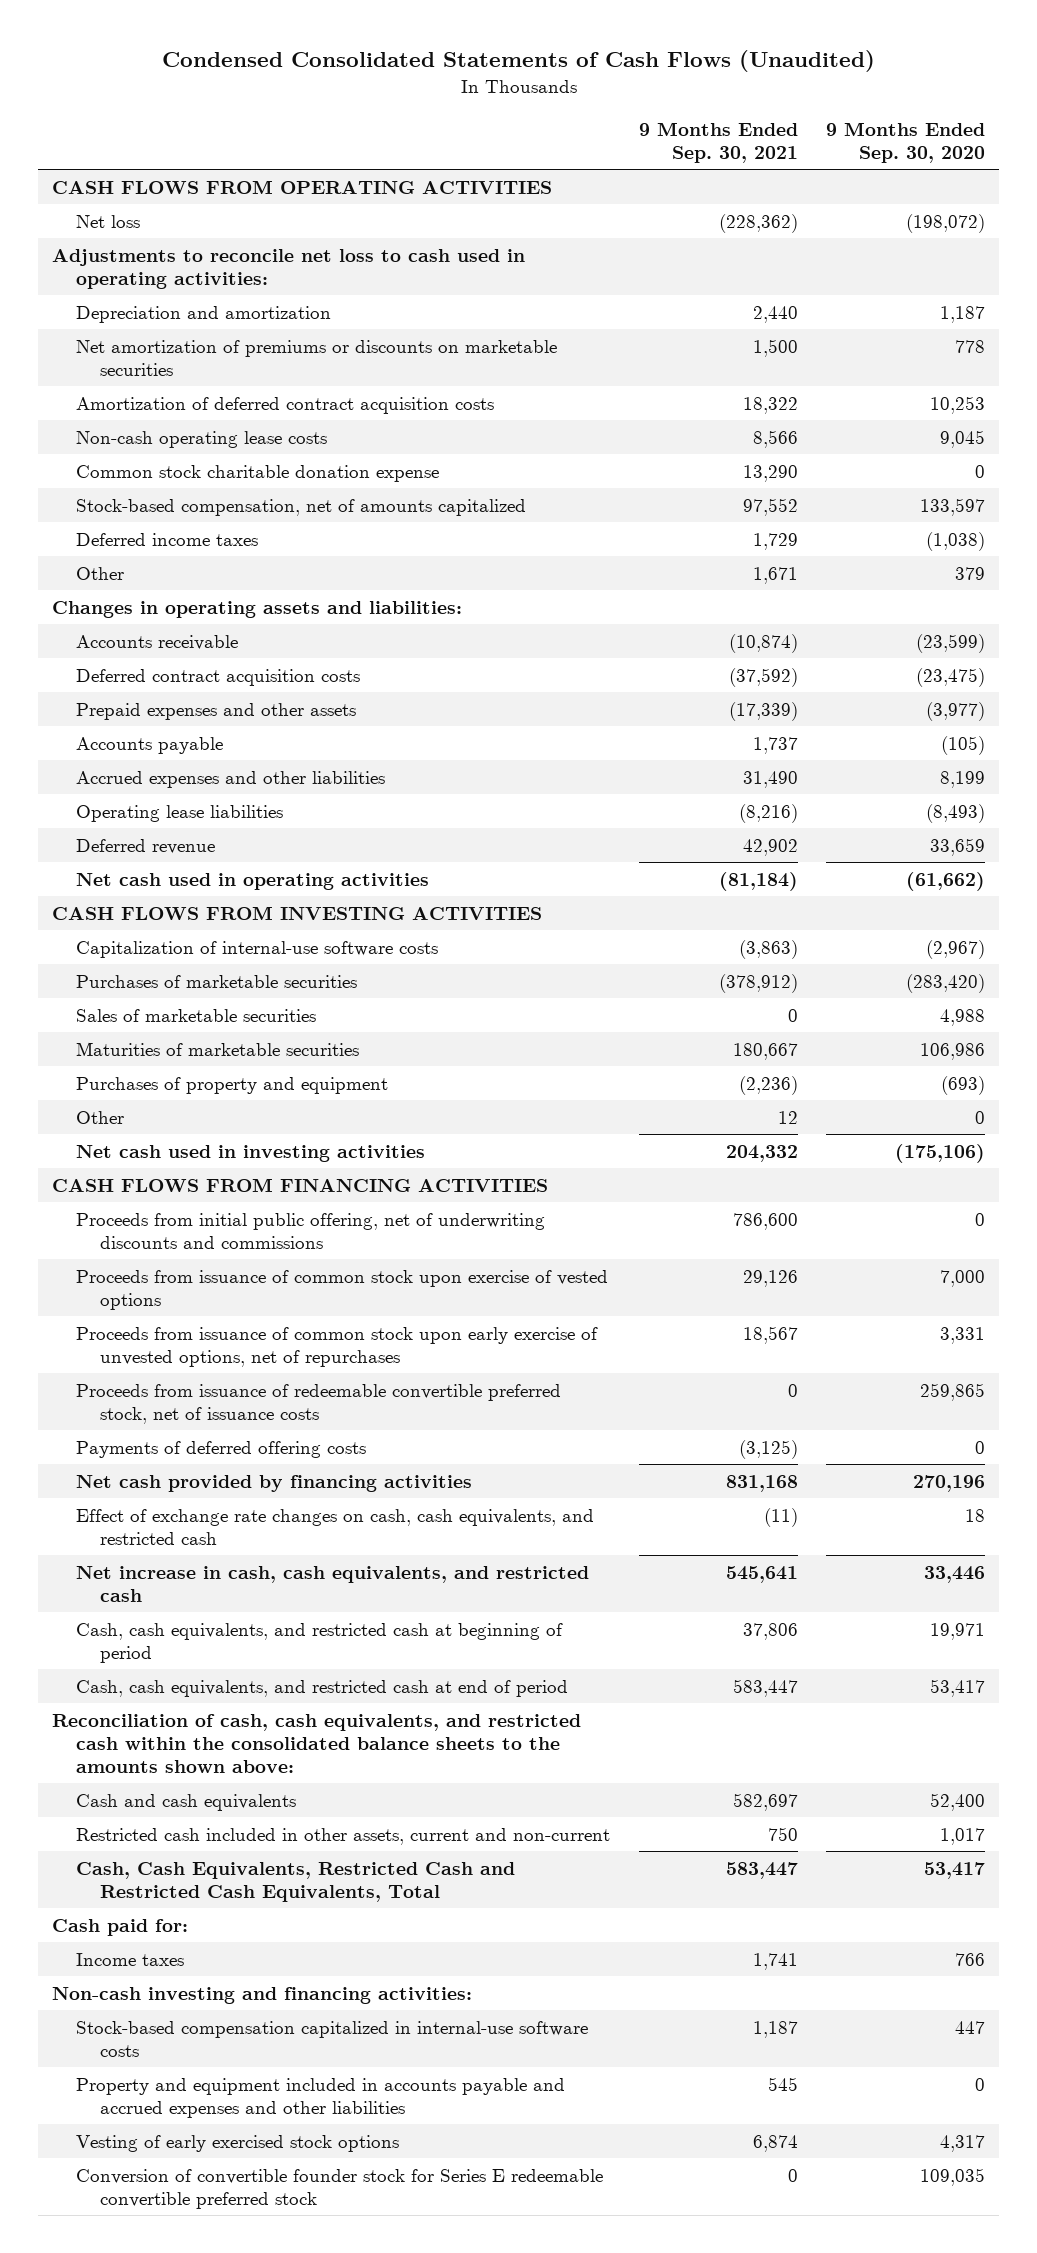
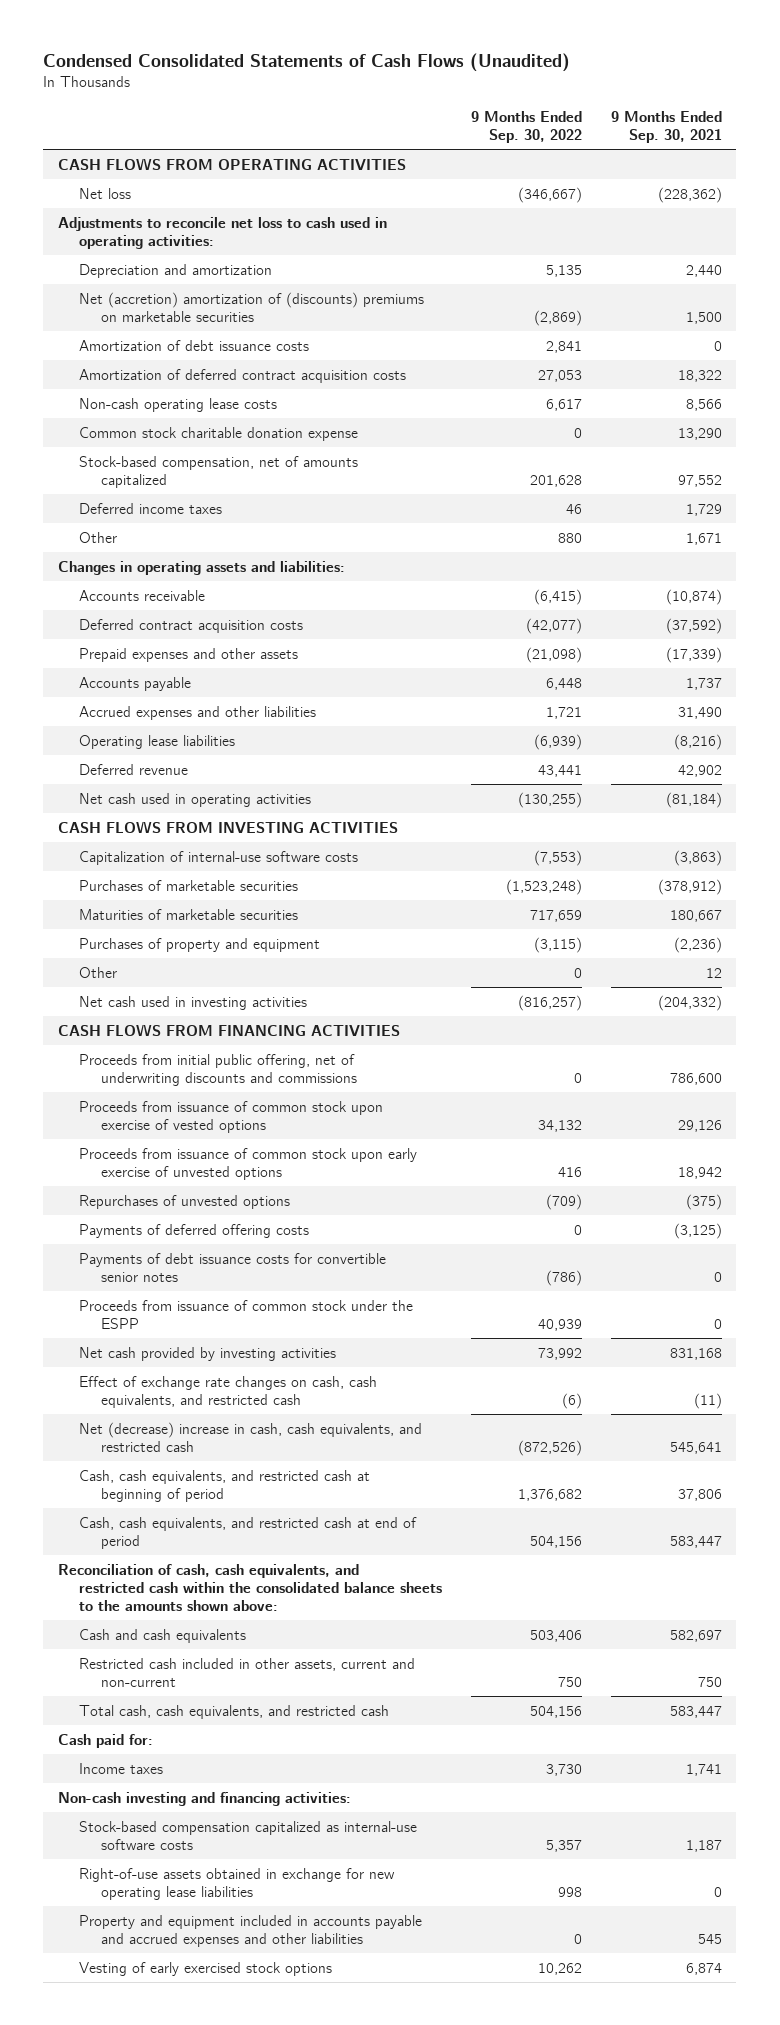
- | 9 Months Ended Sep. 30, 2021 | 9 Months Ended Sep. 30, 2020
+ | 9 Months Ended Sep. 30, 2022 | 9 Months Ended Sep. 30, 2021
- Net amortization of premiums or discounts on marketable securities | 1,500 | 778
+ Net (accretion) amortization of (discounts) premiums on marketable securities | (2,869) | 1,500
+ Amortization of debt issuance costs | 2,841 | 0
- Sales of marketable securities | 0 | 4,988
- Net cash used in investing activities | 204,332 | (175,106)
+ Net cash used in investing activities | (816,257) | (204,332)
- Proceeds from issuance of common stock upon early exercise of unvested options, net of repurchases | 18,567 | 3,331
- Proceeds from issuance of redeemable convertible preferred stock, net of issuance costs | 0 | 259,865
+ Proceeds from issuance of common stock upon early exercise of unvested options | 416 | 18,942
+ Repurchases of unvested options | (709) | (375)
- Net cash provided by financing activities | 831,168 | 270,196
+ Payments of debt issuance costs for convertible senior notes | (786) | 0
+ Proceeds from issuance of common stock under the ESPP | 40,939 | 0
+ Net cash provided by investing activities | 73,992 | 831,168
- Net increase in cash, cash equivalents, and restricted cash | 545,641 | 33,446
+ Net (decrease) increase in cash, cash equivalents, and restricted cash | (872,526) | 545,641
- Cash, Cash Equivalents, Restricted Cash and Restricted Cash Equivalents, Total | 583,447 | 53,417
+ Total cash, cash equivalents, and restricted cash | 504,156 | 583,447
- Stock-based compensation capitalized in internal-use software costs | 1,187 | 447
+ Stock-based compensation capitalized as internal-use software costs | 5,357 | 1,187
+ Right-of-use assets obtained in exchange for new operating lease liabilities | 998 | 0
- Conversion of convertible founder stock for Series E redeemable convertible preferred stock | 0 | 109,035

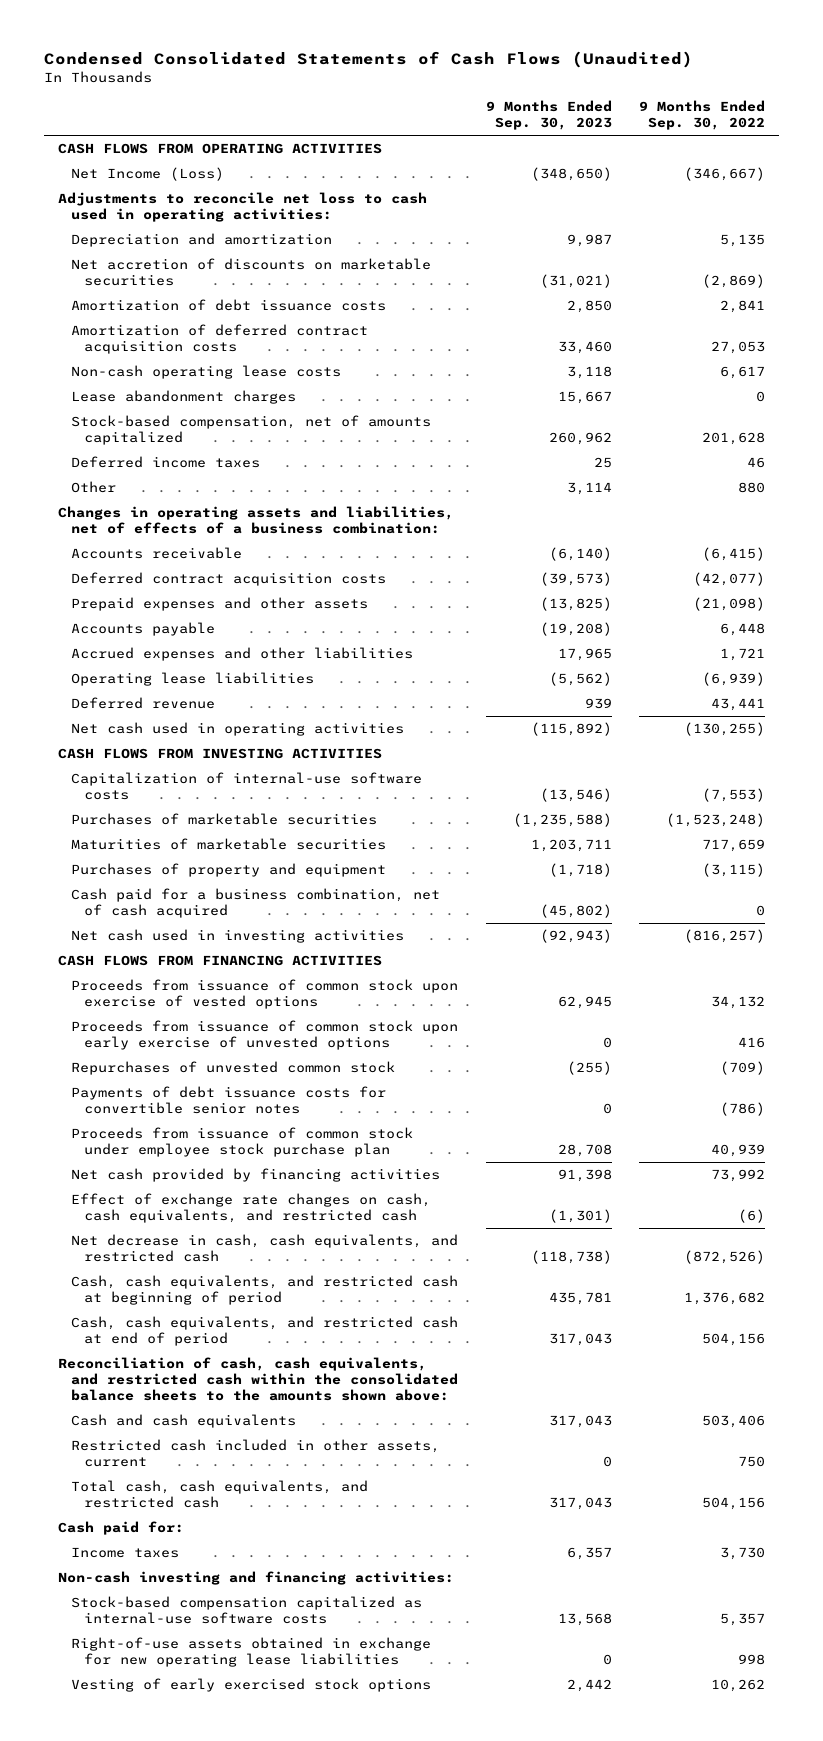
- | 9 Months Ended Sep. 30, 2022 | 9 Months Ended Sep. 30, 2021
+ | 9 Months Ended Sep. 30, 2023 | 9 Months Ended Sep. 30, 2022
- Net loss | (346,667) | (228,362)
+ Net Income (Loss) | (348,650) | (346,667)
- Net (accretion) amortization of (discounts) premiums on marketable securities | (2,869) | 1,500
+ Net accretion of discounts on marketable securities | (31,021) | (2,869)
- Common stock charitable donation expense | 0 | 13,290
+ Lease abandonment charges | 15,667 | 0
- Changes in operating assets and liabilities:
+ Changes in operating assets and liabilities, net of effects of a business combination:
- Other | 0 | 12
+ Cash paid for a business combination, net of cash acquired | (45,802) | 0
- Proceeds from initial public offering, net of underwriting discounts and commissions | 0 | 786,600
- Repurchases of unvested options | (709) | (375)
- Payments of deferred offering costs | 0 | (3,125)
+ Repurchases of unvested common stock | (255) | (709)
- Proceeds from issuance of common stock under the ESPP | 40,939 | 0
- Net cash provided by investing activities | 73,992 | 831,168
+ Proceeds from issuance of common stock under employee stock purchase plan | 28,708 | 40,939
+ Net cash provided by financing activities | 91,398 | 73,992
- Net (decrease) increase in cash, cash equivalents, and restricted cash | (872,526) | 545,641
+ Net decrease in cash, cash equivalents, and restricted cash | (118,738) | (872,526)
- Restricted cash included in other assets, current and non-current | 750 | 750
+ Restricted cash included in other assets, current | 0 | 750
- Property and equipment included in accounts payable and accrued expenses and other liabilities | 0 | 545

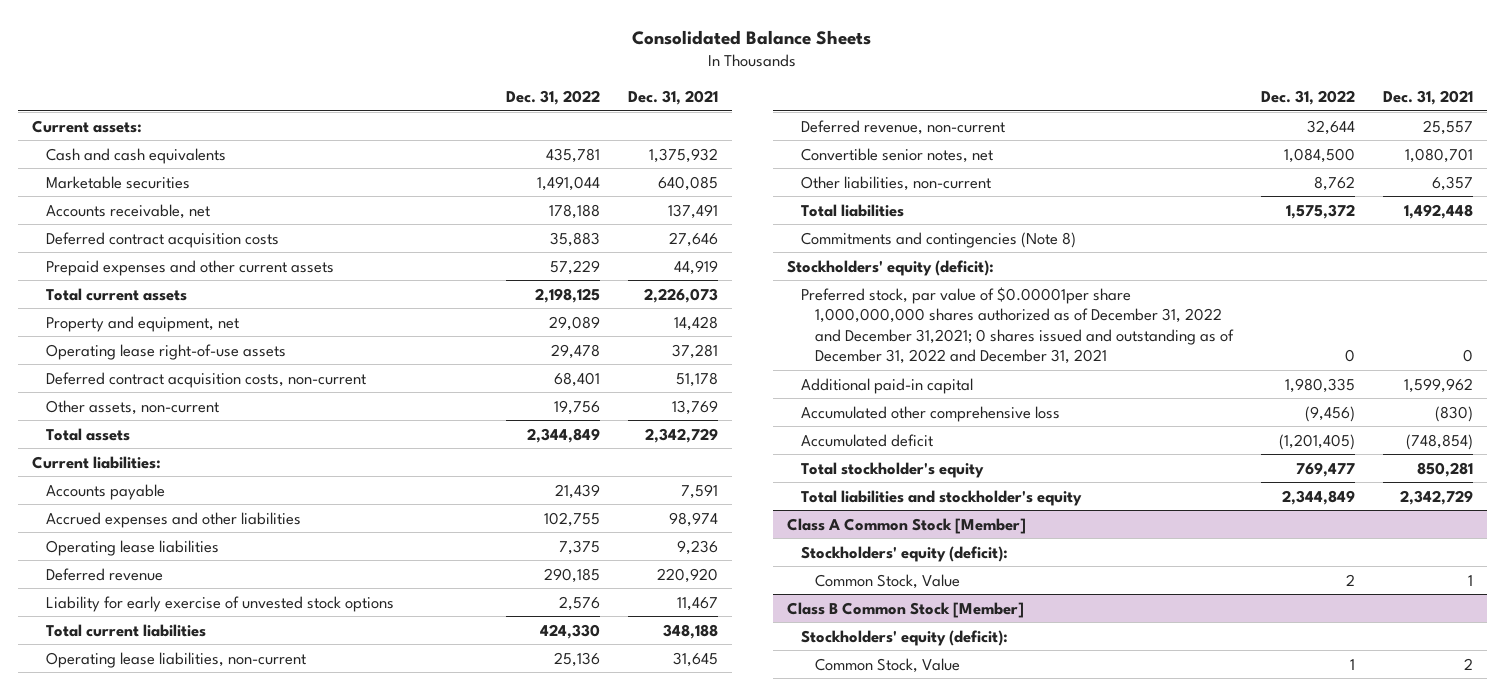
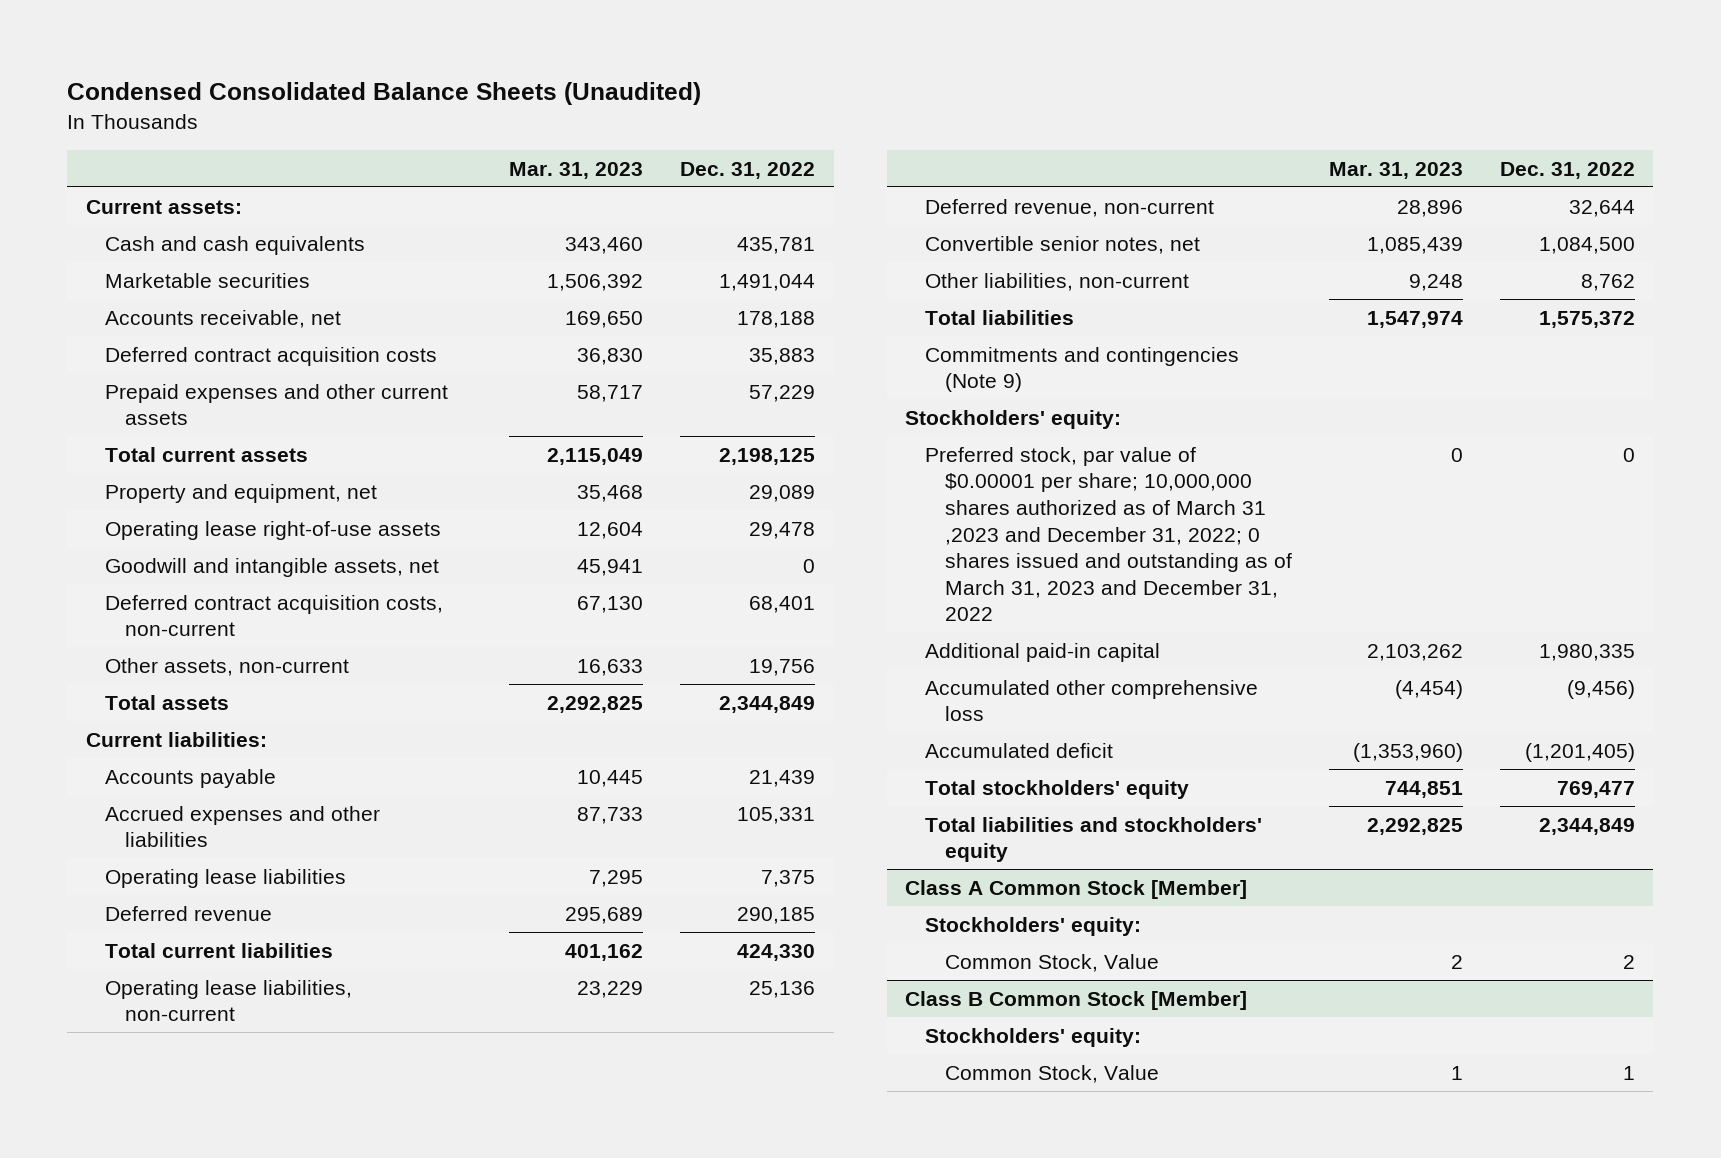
- Consolidated Balance Sheets
+ Condensed Consolidated Balance Sheets (Unaudited)
- | Dec. 31, 2022 | Dec. 31, 2021
+ | Mar. 31, 2023 | Dec. 31, 2022
+ Goodwill and intangible assets, net | 45,941 | 0
- Accrued expenses and other liabilities | 102,755 | 98,974
+ Accrued expenses and other liabilities | 87,733 | 105,331
- Liability for early exercise of unvested stock options | 2,576 | 11,467
- Commitments and contingencies (Note 8)
- Stockholders' equity (deficit):
- Preferred stock, par value of $0.00001per share 1,000,000,000 shares authorized as of December 31, 2022 and December 31,2021; 0 shares issued and outstanding as of December 31, 2022 and December 31, 2021 | 0 | 0
+ Commitments and contingencies (Note 9)
+ Stockholders' equity:
+ Preferred stock, par value of $0.00001 per share; 10,000,000 shares authorized as of March 31 ,2023 and December 31, 2022; 0 shares issued and outstanding as of March 31, 2023 and December 31, 2022 | 0 | 0
- Total stockholder's equity | 769,477 | 850,281
- Total liabilities and stockholder's equity | 2,344,849 | 2,342,729
+ Total stockholders' equity | 744,851 | 769,477
+ Total liabilities and stockholders' equity | 2,292,825 | 2,344,849
@ Class A Common Stock [Member]
- Stockholders' equity (deficit):
+ Stockholders' equity:
@ Class B Common Stock [Member]
- Stockholders' equity (deficit):
+ Stockholders' equity:

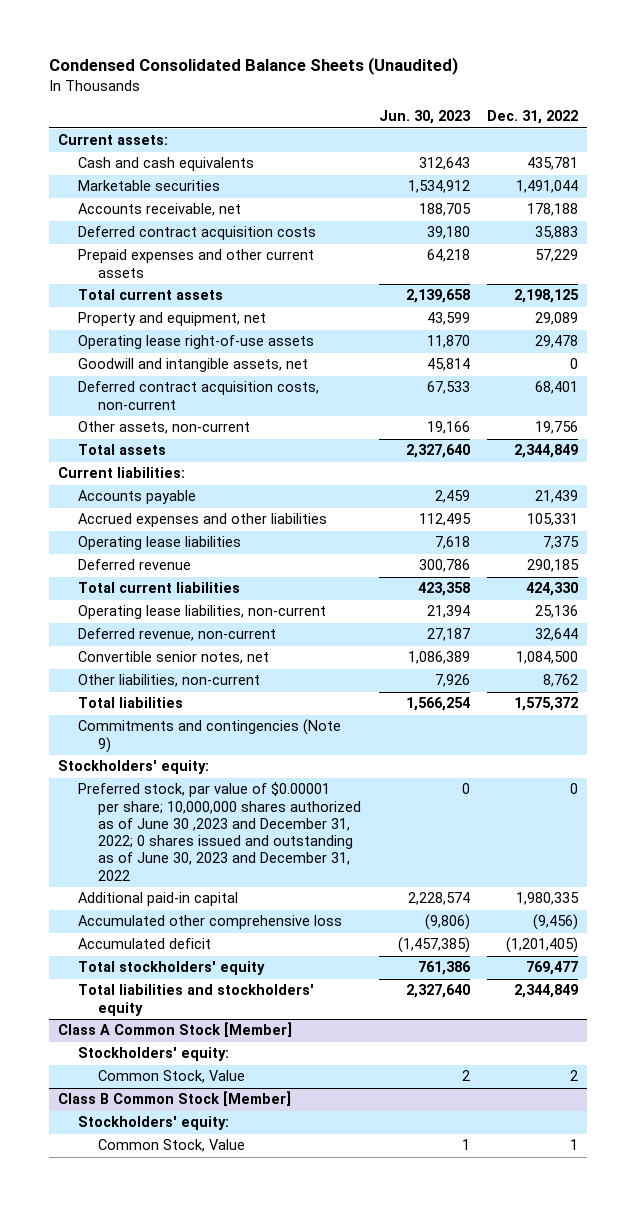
- | Mar. 31, 2023 | Dec. 31, 2022
+ | Jun. 30, 2023 | Dec. 31, 2022
- Preferred stock, par value of $0.00001 per share; 10,000,000 shares authorized as of March 31 ,2023 and December 31, 2022; 0 shares issued and outstanding as of March 31, 2023 and December 31, 2022 | 0 | 0
+ Preferred stock, par value of $0.00001 per share; 10,000,000 shares authorized as of June 30 ,2023 and December 31, 2022; 0 shares issued and outstanding as of June 30, 2023 and December 31, 2022 | 0 | 0

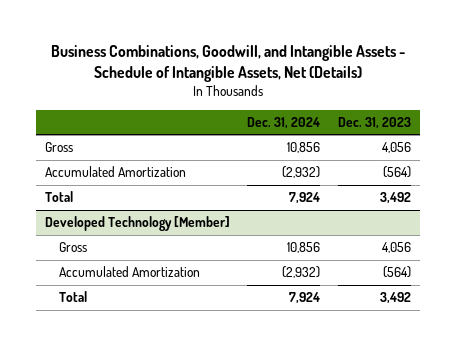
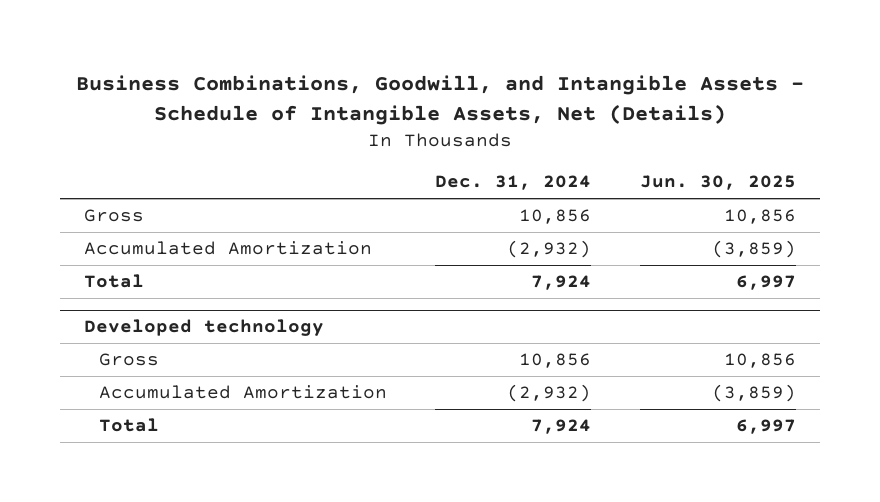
- | Dec. 31, 2024 | Dec. 31, 2023
+ | Dec. 31, 2024 | Jun. 30, 2025
- Developed Technology [Member]
+ Developed technology

